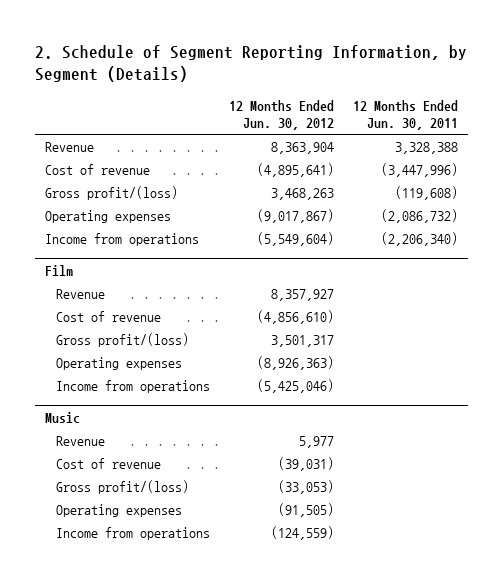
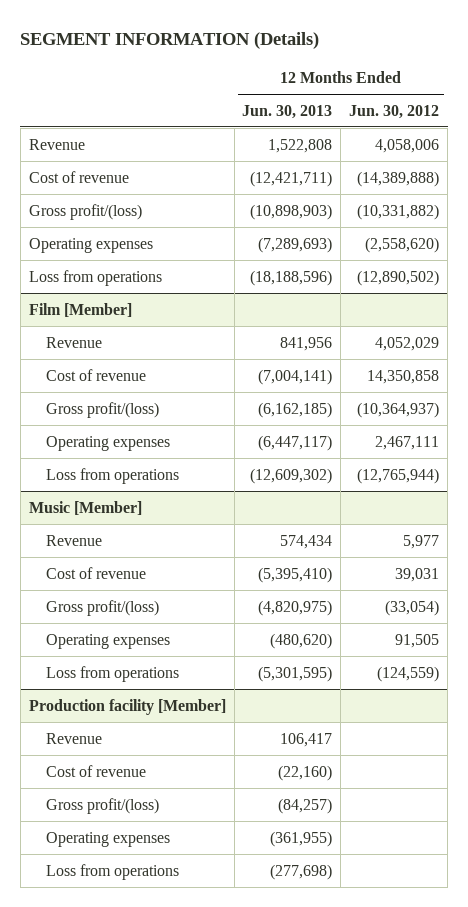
- 2. Schedule of Segment Reporting Information, by Segment (Details)
+ SEGMENT INFORMATION (Details)
- | 12 Months Ended Jun. 30, 2012 | 12 Months Ended Jun. 30, 2011
+ | 12 Months Ended Jun. 30, 2013 | 12 Months Ended Jun. 30, 2012
- Revenue | 8,363,904 | 3,328,388
- Cost of revenue | (4,895,641) | (3,447,996)
- Gross profit/(loss) | 3,468,263 | (119,608)
- Operating expenses | (9,017,867) | (2,086,732)
- Income from operations | (5,549,604) | (2,206,340)
- Film
- Revenue | 8,357,927 |
- Cost of revenue | (4,856,610) |
- Gross profit/(loss) | 3,501,317 |
- Operating expenses | (8,926,363) |
- Income from operations | (5,425,046) |
- Music
+ Revenue | 1,522,808 | 4,058,006
+ Cost of revenue | (12,421,711) | (14,389,888)
+ Gross profit/(loss) | (10,898,903) | (10,331,882)
+ Operating expenses | (7,289,693) | (2,558,620)
+ Loss from operations | (18,188,596) | (12,890,502)
+ Film [Member]
+ Revenue | 841,956 | 4,052,029
+ Cost of revenue | (7,004,141) | 14,350,858
+ Gross profit/(loss) | (6,162,185) | (10,364,937)
+ Operating expenses | (6,447,117) | 2,467,111
+ Loss from operations | (12,609,302) | (12,765,944)
+ Music [Member]
- Cost of revenue | (39,031) |
- Gross profit/(loss) | (33,053) |
- Operating expenses | (91,505) |
- Income from operations | (124,559) |
+ Cost of revenue | (5,395,410) | 39,031
+ Gross profit/(loss) | (4,820,975) | (33,054)
+ Operating expenses | (480,620) | 91,505
+ Loss from operations | (5,301,595) | (124,559)
+ Production facility [Member]
+ Revenue | 106,417 |
+ Cost of revenue | (22,160) |
+ Gross profit/(loss) | (84,257) |
+ Operating expenses | (361,955) |
+ Loss from operations | (277,698) |

